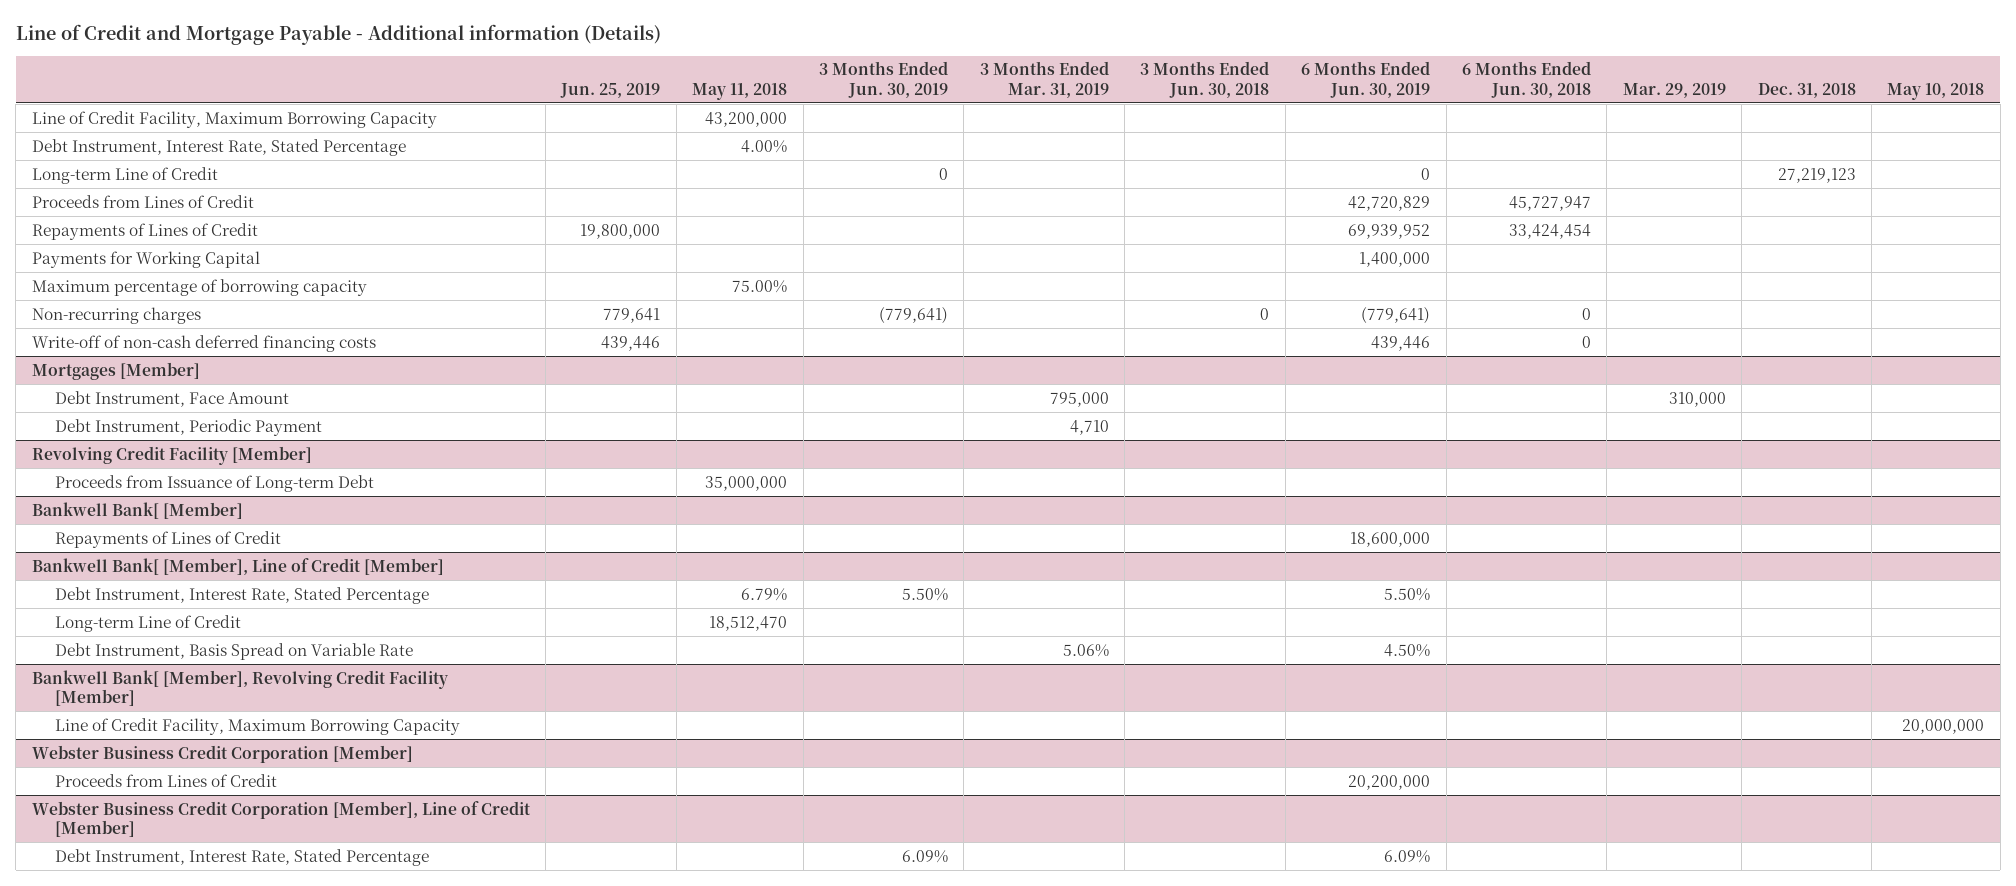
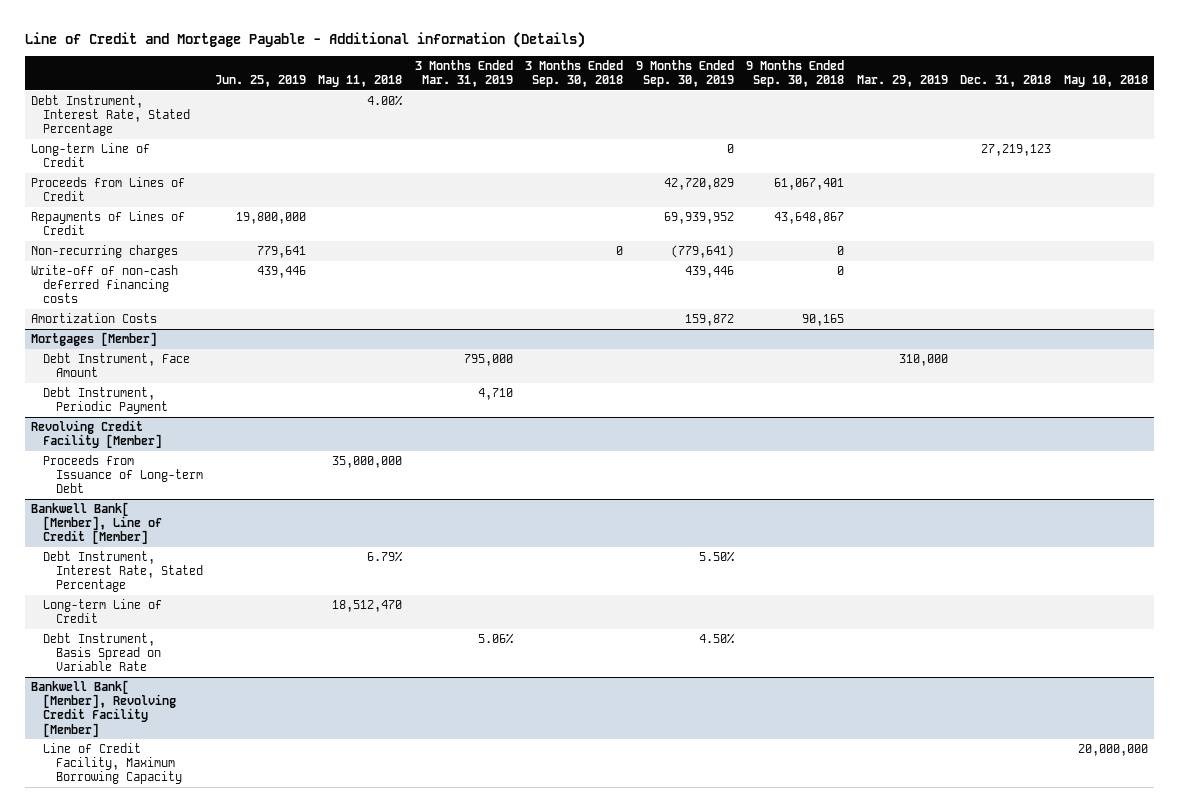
- | Jun. 25, 2019 | May 11, 2018 | 3 Months Ended Jun. 30, 2019 | 3 Months Ended Mar. 31, 2019 | 3 Months Ended Jun. 30, 2018 | 6 Months Ended Jun. 30, 2019 | 6 Months Ended Jun. 30, 2018 | Mar. 29, 2019 | Dec. 31, 2018 | May 10, 2018
+ | Jun. 25, 2019 | May 11, 2018 | 3 Months Ended Mar. 31, 2019 | 3 Months Ended Sep. 30, 2018 | 9 Months Ended Sep. 30, 2019 | 9 Months Ended Sep. 30, 2018 | Mar. 29, 2019 | Dec. 31, 2018 | May 10, 2018
- Line of Credit Facility, Maximum Borrowing Capacity | | 43,200,000 | | | | | | | |
- Payments for Working Capital | | | | | | 1,400,000 | | | |
- Maximum percentage of borrowing capacity | | 75.00% | | | | | | | |
+ Amortization Costs | | | | | 159,872 | 90,165 | | |
- Bankwell Bank[ [Member]
- Repayments of Lines of Credit | | | | | | 18,600,000 | | | |
- Webster Business Credit Corporation [Member]
- Proceeds from Lines of Credit | | | | | | 20,200,000 | | | |
- Webster Business Credit Corporation [Member], Line of Credit [Member]
- Debt Instrument, Interest Rate, Stated Percentage | | | 6.09% | | | 6.09% | | | |

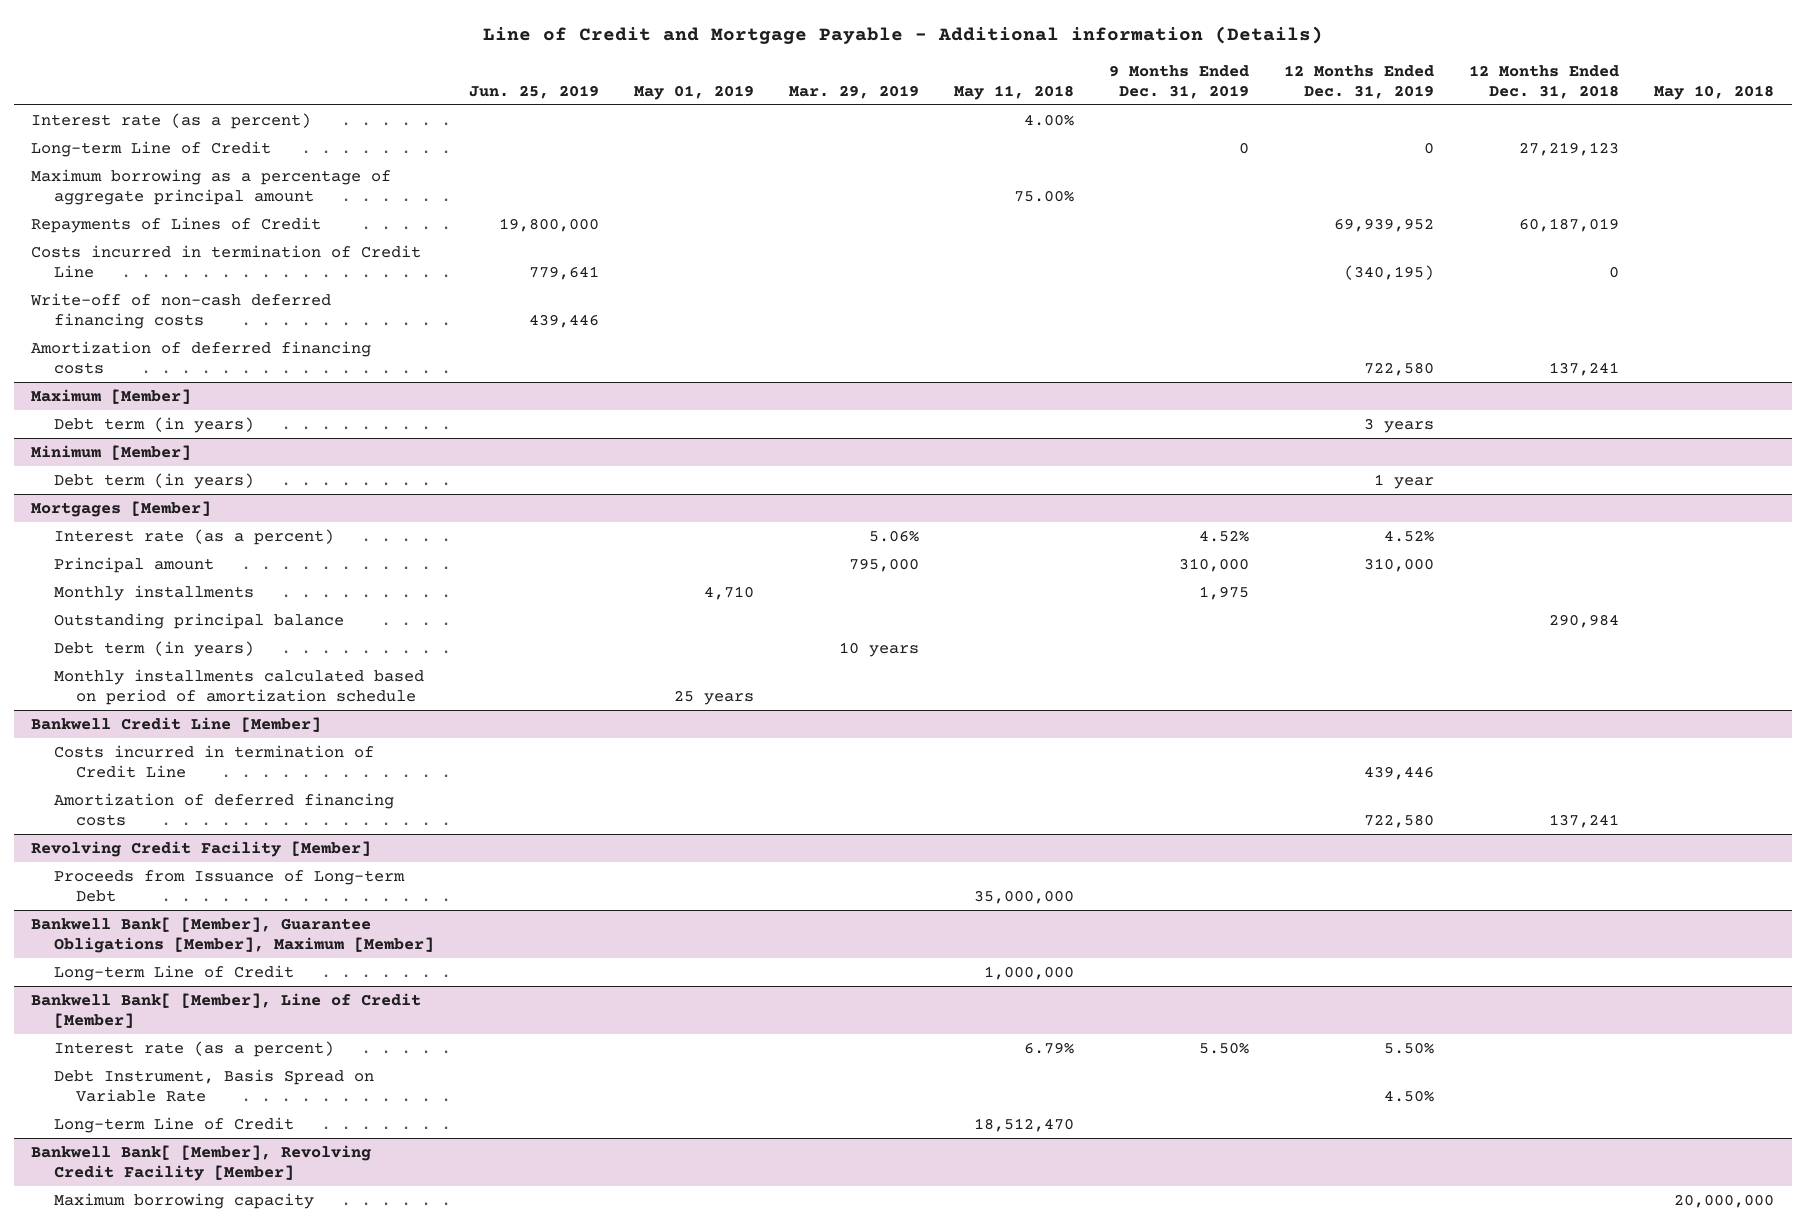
- | Jun. 25, 2019 | May 11, 2018 | 3 Months Ended Mar. 31, 2019 | 3 Months Ended Sep. 30, 2018 | 9 Months Ended Sep. 30, 2019 | 9 Months Ended Sep. 30, 2018 | Mar. 29, 2019 | Dec. 31, 2018 | May 10, 2018
+ | Jun. 25, 2019 | May 01, 2019 | Mar. 29, 2019 | May 11, 2018 | 9 Months Ended Dec. 31, 2019 | 12 Months Ended Dec. 31, 2019 | 12 Months Ended Dec. 31, 2018 | May 10, 2018
- Debt Instrument, Interest Rate, Stated Percentage | | 4.00% | | | | | | |
+ Interest rate (as a percent) | | | | 4.00% | | | |
- Proceeds from Lines of Credit | | | | | 42,720,829 | 61,067,401 | | |
+ Maximum borrowing as a percentage of aggregate principal amount | | | | 75.00% | | | |
- Non-recurring charges | 779,641 | | | 0 | (779,641) | 0 | | |
+ Costs incurred in termination of Credit Line | 779,641 | | | | | (340,195) | 0 |
- Amortization Costs | | | | | 159,872 | 90,165 | | |
+ Amortization of deferred financing costs | | | | | | 722,580 | 137,241 |
+ Maximum [Member]
+ Debt term (in years) | | | | | | 3 years | |
+ Minimum [Member]
+ Debt term (in years) | | | | | | 1 year | |
@ Mortgages [Member]
- Debt Instrument, Face Amount | | | 795,000 | | | | 310,000 | |
- Debt Instrument, Periodic Payment | | | 4,710 | | | | | |
+ Interest rate (as a percent) | | | 5.06% | | 4.52% | 4.52% | |
+ Principal amount | | | 795,000 | | 310,000 | 310,000 | |
+ Monthly installments | | 4,710 | | | 1,975 | | |
+ Outstanding principal balance | | | | | | | 290,984 |
+ Debt term (in years) | | | 10 years | | | | |
+ Monthly installments calculated based on period of amortization schedule | | 25 years | | | | | |
+ Bankwell Credit Line [Member]
+ Costs incurred in termination of Credit Line | | | | | | 439,446 | |
+ Amortization of deferred financing costs | | | | | | 722,580 | 137,241 |
+ Bankwell Bank[ [Member], Guarantee Obligations [Member], Maximum [Member]
+ Long-term Line of Credit | | | | 1,000,000 | | | |
@ Bankwell Bank[ [Member], Line of Credit [Member]
- Debt Instrument, Interest Rate, Stated Percentage | | 6.79% | | | 5.50% | | | |
+ Interest rate (as a percent) | | | | 6.79% | 5.50% | 5.50% | |
moved down: Long-term Line of Credit | | | | 18,512,470 | | | |
@ Bankwell Bank[ [Member], Revolving Credit Facility [Member]
- Line of Credit Facility, Maximum Borrowing Capacity | | | | | | | | | 20,000,000
+ Maximum borrowing capacity | | | | | | | | 20,000,000

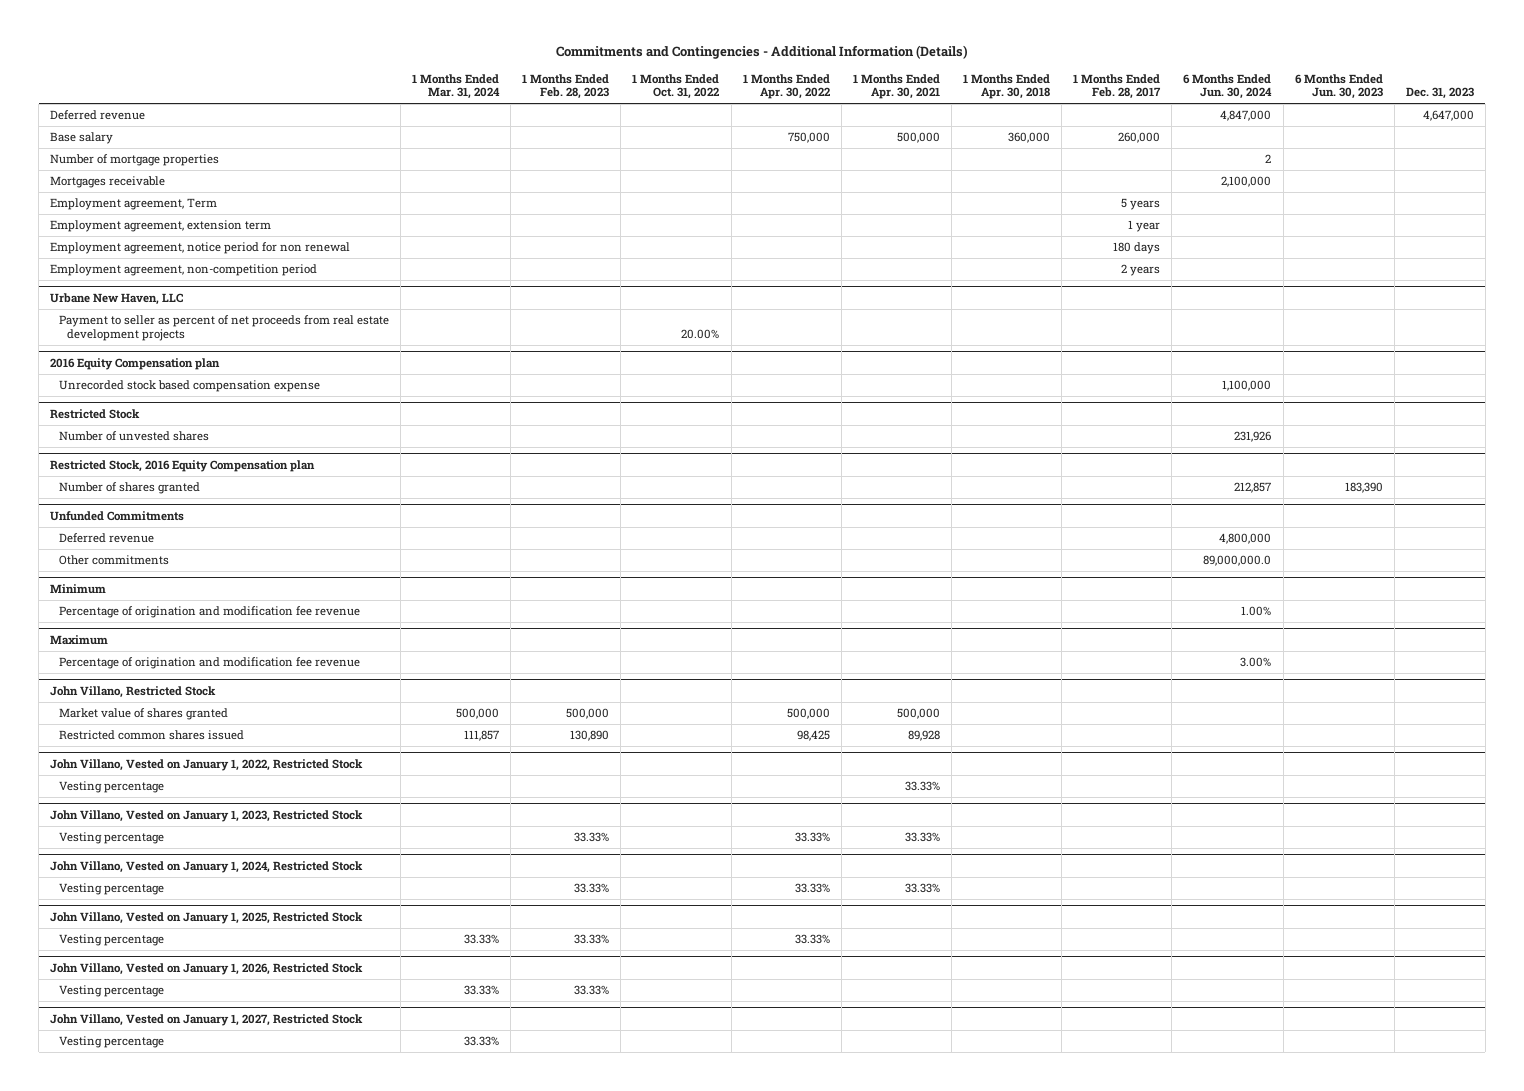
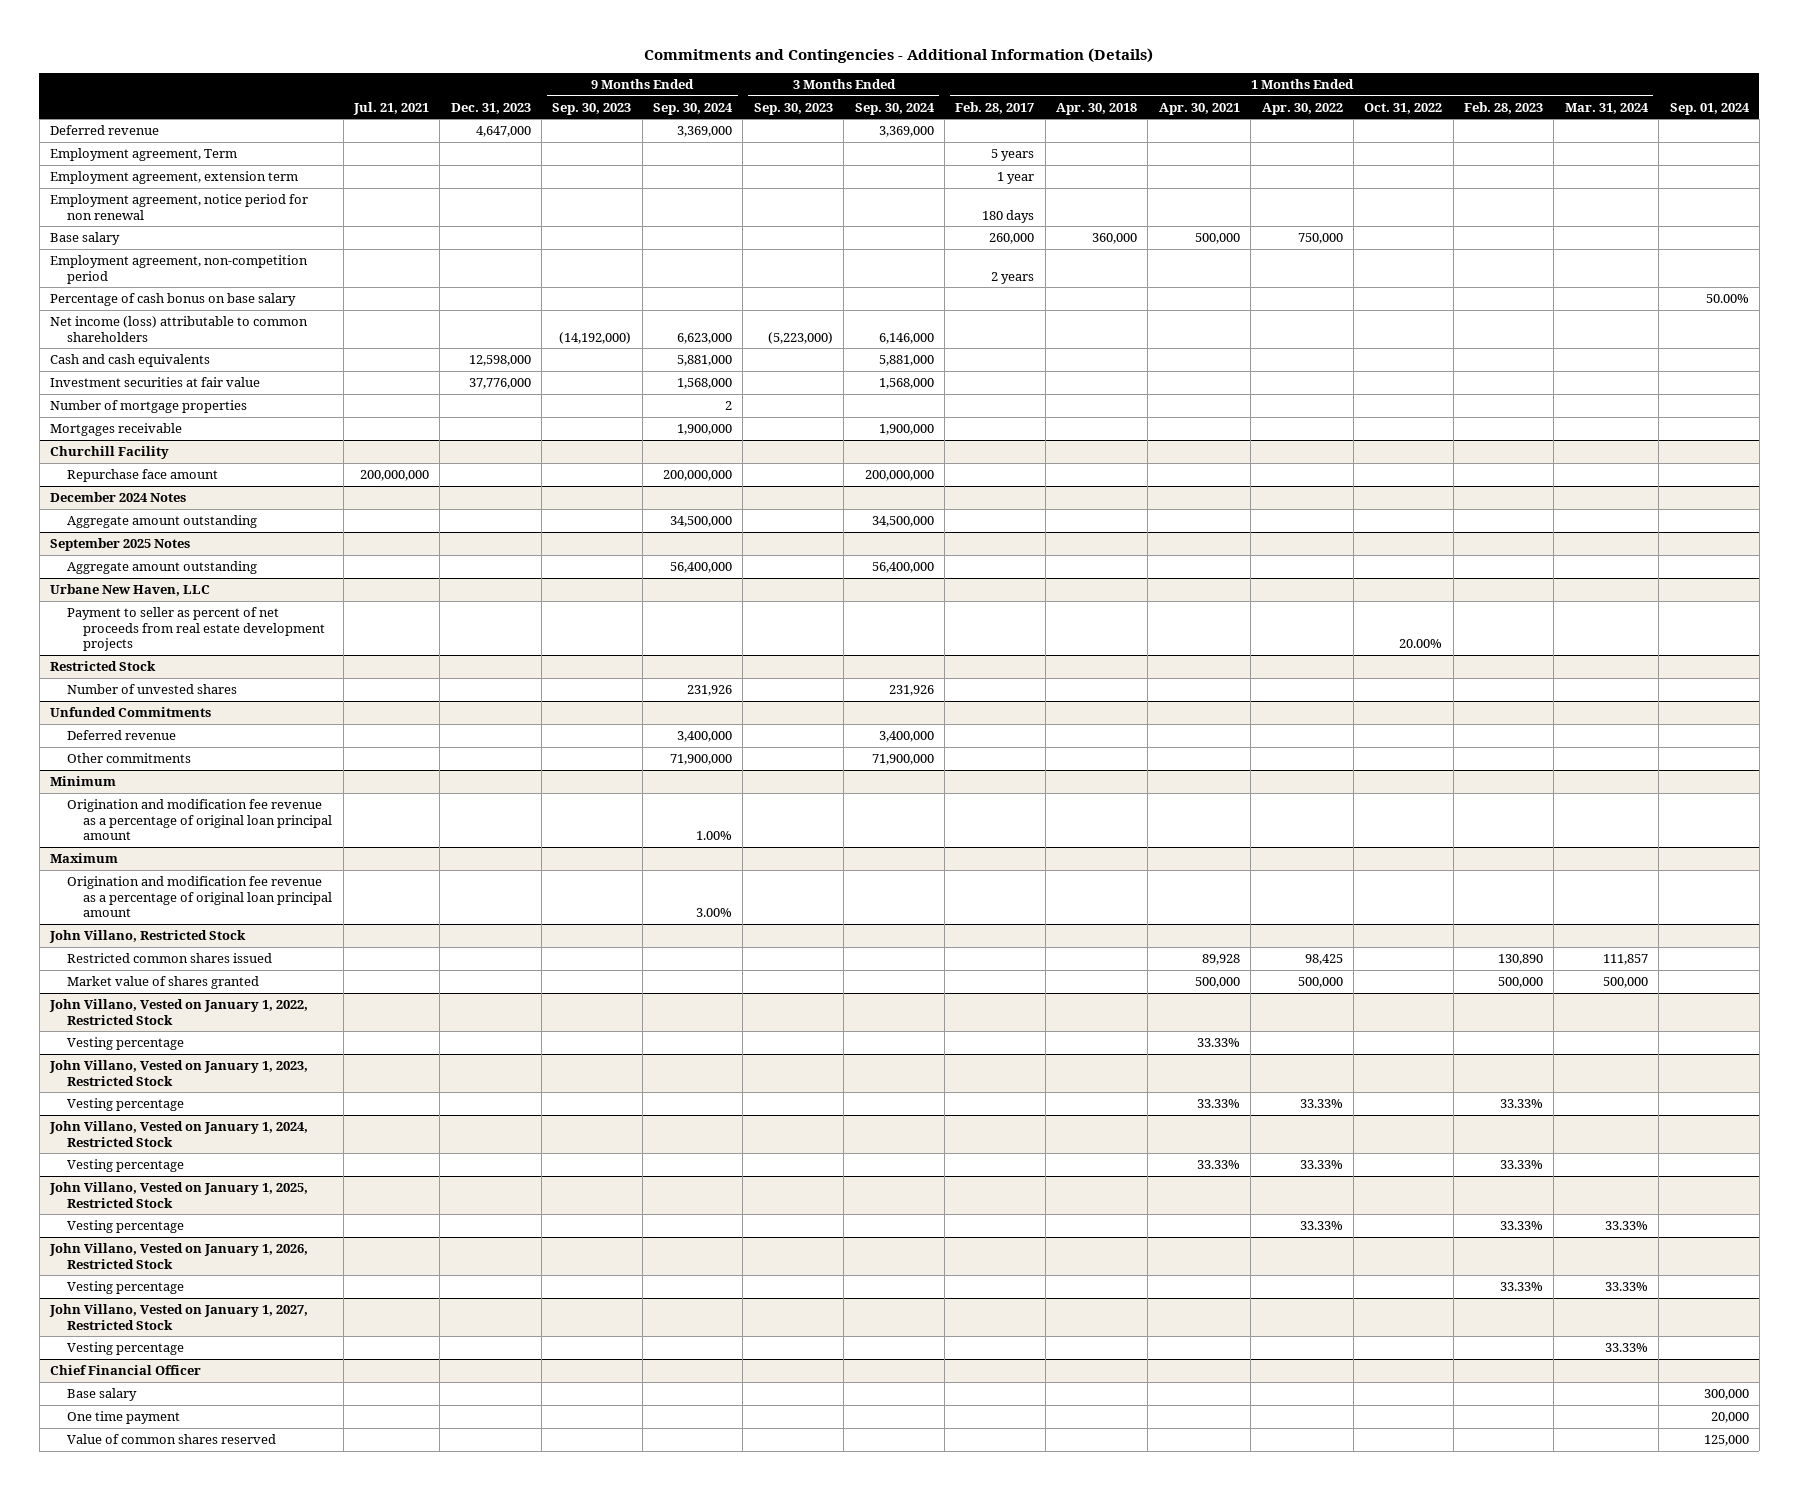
- | 1 Months Ended Mar. 31, 2024 | 1 Months Ended Feb. 28, 2023 | 1 Months Ended Oct. 31, 2022 | 1 Months Ended Apr. 30, 2022 | 1 Months Ended Apr. 30, 2021 | 1 Months Ended Apr. 30, 2018 | 1 Months Ended Feb. 28, 2017 | 6 Months Ended Jun. 30, 2024 | 6 Months Ended Jun. 30, 2023 | Dec. 31, 2023
+ | Jul. 21, 2021 | Dec. 31, 2023 | 9 Months Ended Sep. 30, 2023 | 9 Months Ended Sep. 30, 2024 | 3 Months Ended Sep. 30, 2023 | 3 Months Ended Sep. 30, 2024 | 1 Months Ended Feb. 28, 2017 | 1 Months Ended Apr. 30, 2018 | 1 Months Ended Apr. 30, 2021 | 1 Months Ended Apr. 30, 2022 | 1 Months Ended Oct. 31, 2022 | 1 Months Ended Feb. 28, 2023 | 1 Months Ended Mar. 31, 2024 | Sep. 01, 2024
moved down: Base salary | | | | | | | 260,000 | 360,000 | 500,000 | 750,000 | | | |
+ Percentage of cash bonus on base salary | | | | | | | | | | | | | | 50.00%
+ Net income (loss) attributable to common shareholders | | | (14,192,000) | 6,623,000 | (5,223,000) | 6,146,000 | | | | | | | |
+ Cash and cash equivalents | | 12,598,000 | | 5,881,000 | | 5,881,000 | | | | | | | |
+ Investment securities at fair value | | 37,776,000 | | 1,568,000 | | 1,568,000 | | | | | | | |
moved down: Number of mortgage properties | | | | 2 | | | | | | | | | |
moved down: Mortgages receivable | | | | 1,900,000 | | 1,900,000 | | | | | | | |
+ Churchill Facility
+ Repurchase face amount | 200,000,000 | | | 200,000,000 | | 200,000,000 | | | | | | | |
+ December 2024 Notes
+ Aggregate amount outstanding | | | | 34,500,000 | | 34,500,000 | | | | | | | |
+ September 2025 Notes
+ Aggregate amount outstanding | | | | 56,400,000 | | 56,400,000 | | | | | | | |
- 2016 Equity Compensation plan
- Unrecorded stock based compensation expense | | | | | | | | 1,100,000 | |
- Restricted Stock, 2016 Equity Compensation plan
- Number of shares granted | | | | | | | | 212,857 | 183,390 |
@ Minimum
- Percentage of origination and modification fee revenue | | | | | | | | 1.00% | |
+ Origination and modification fee revenue as a percentage of original loan principal amount | | | | 1.00% | | | | | | | | | |
@ Maximum
- Percentage of origination and modification fee revenue | | | | | | | | 3.00% | |
+ Origination and modification fee revenue as a percentage of original loan principal amount | | | | 3.00% | | | | | | | | | |
@ John Villano, Restricted Stock
moved down: Market value of shares granted | | | | | | | | | 500,000 | 500,000 | | 500,000 | 500,000 |
+ Chief Financial Officer
+ Base salary | | | | | | | | | | | | | | 300,000
+ One time payment | | | | | | | | | | | | | | 20,000
+ Value of common shares reserved | | | | | | | | | | | | | | 125,000

